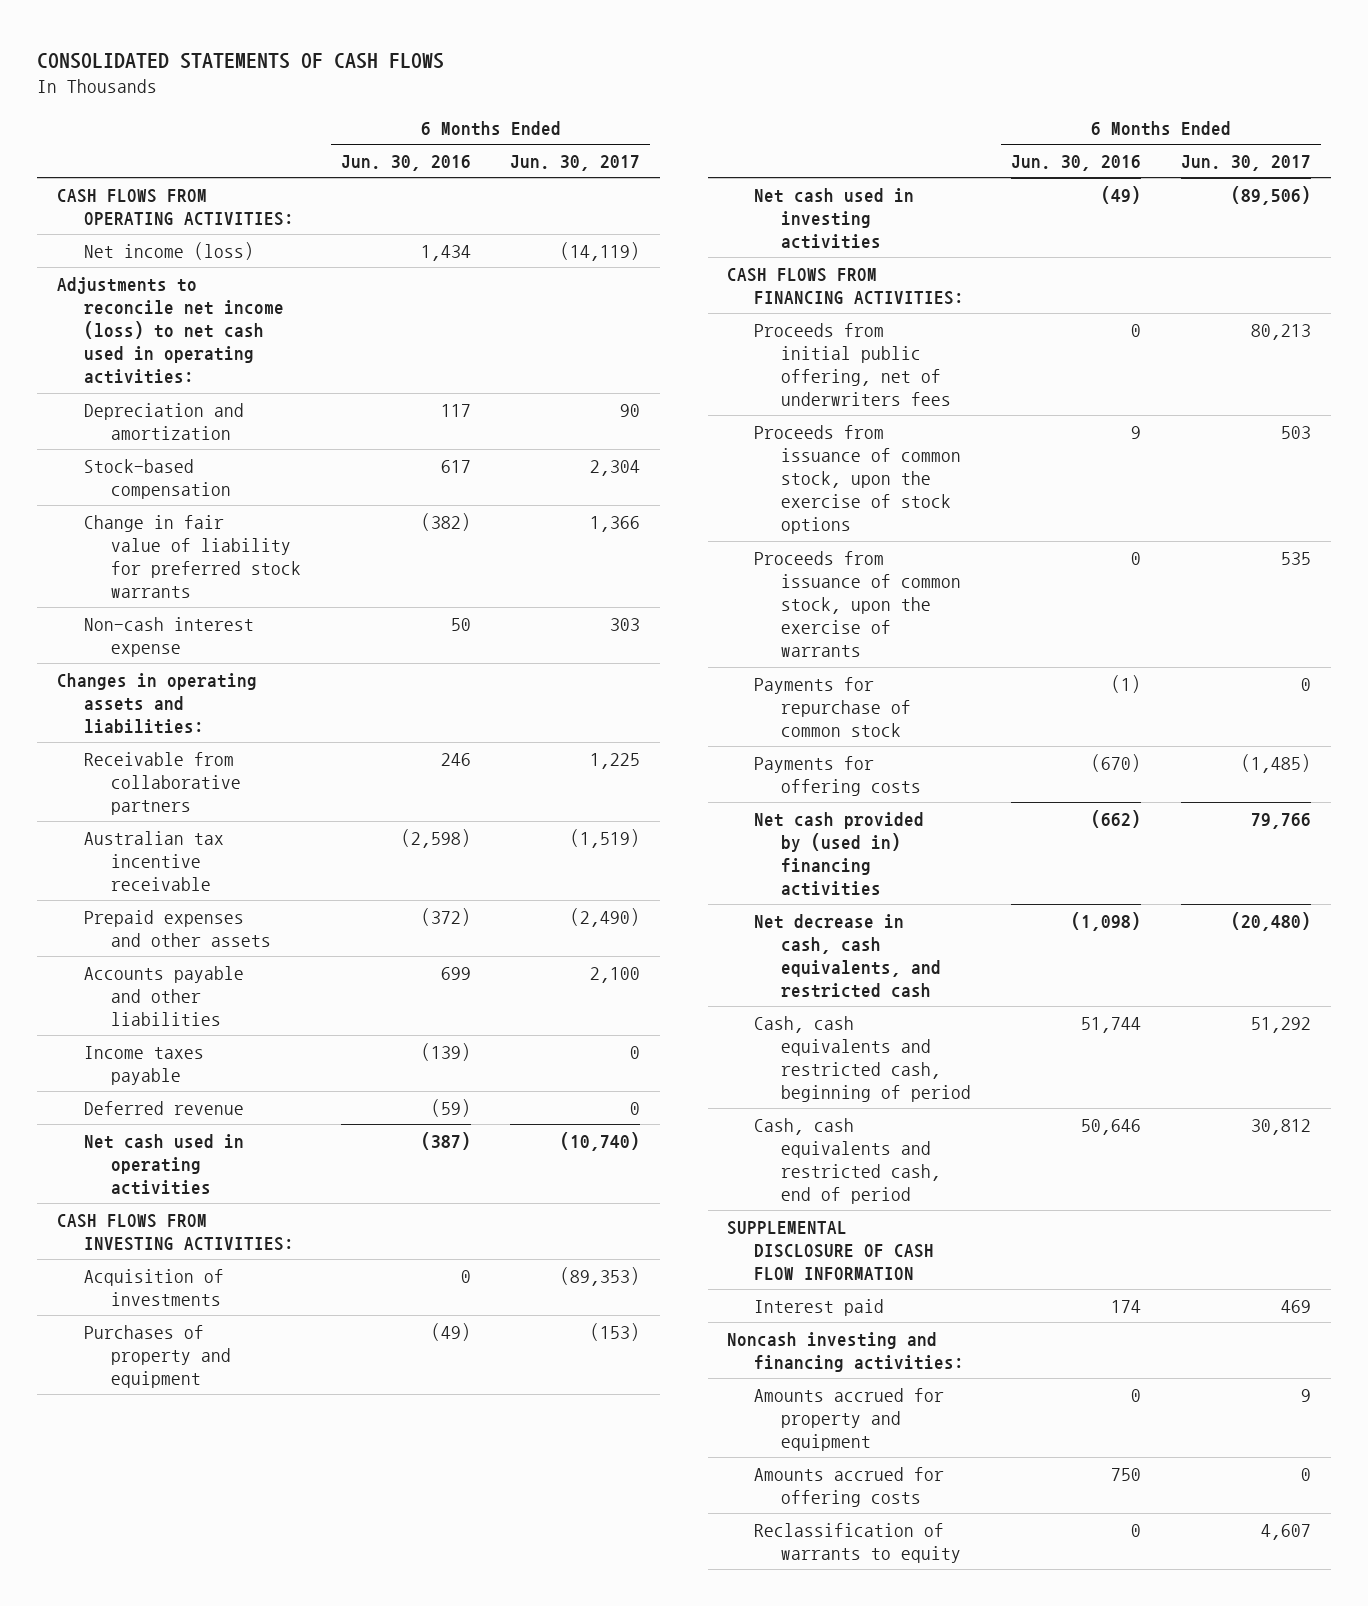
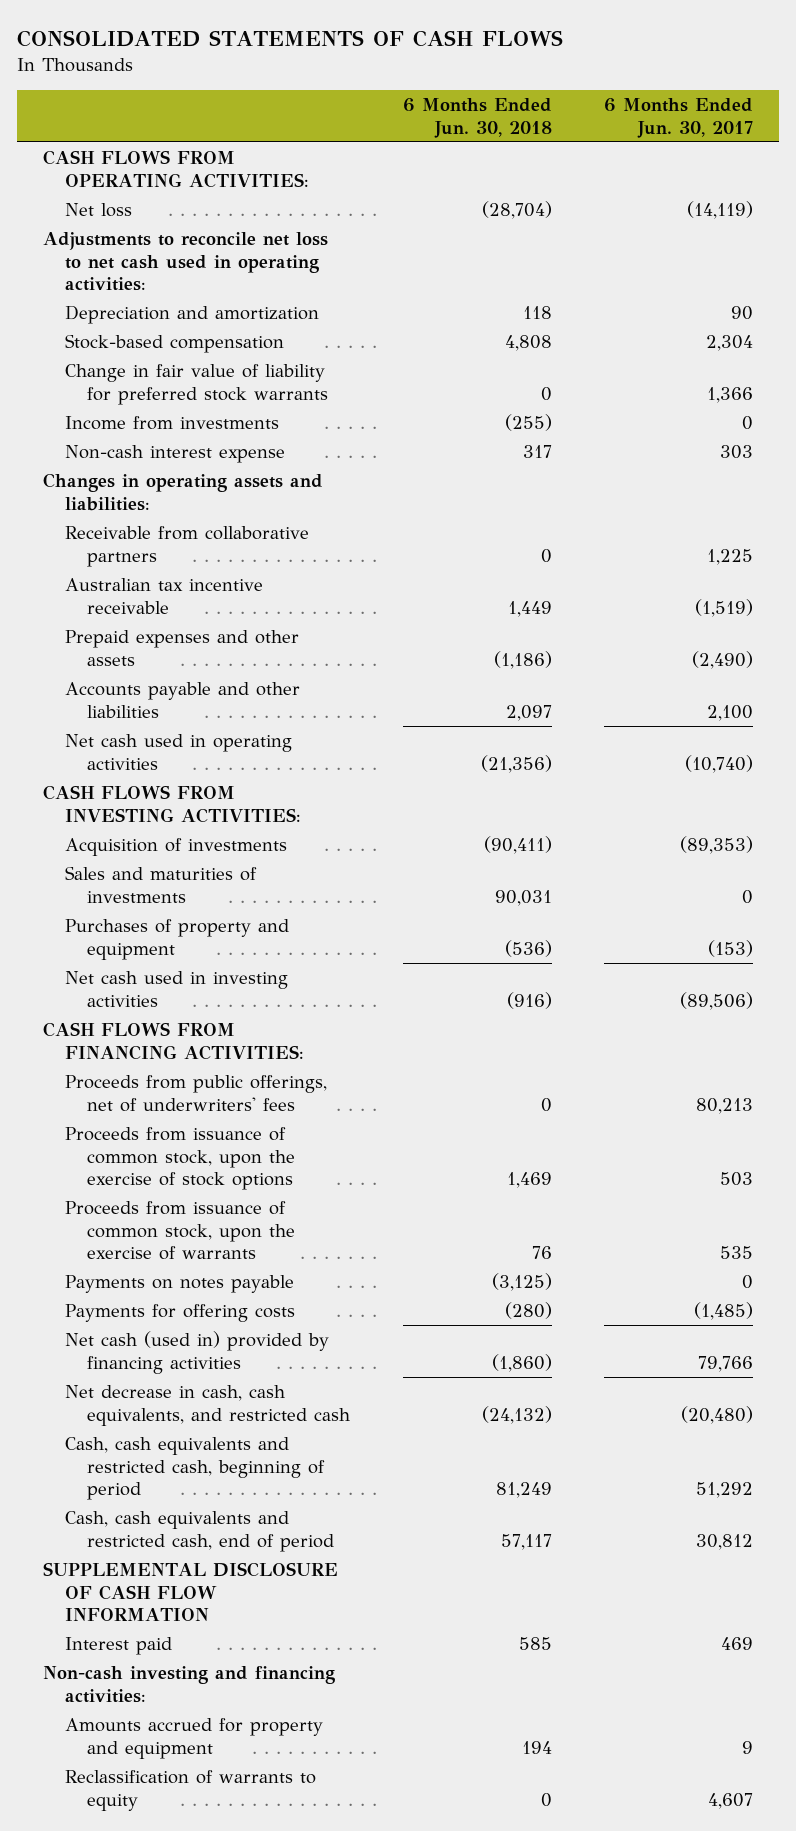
- | 6 Months Ended Jun. 30, 2016 | 6 Months Ended Jun. 30, 2017
+ | 6 Months Ended Jun. 30, 2018 | 6 Months Ended Jun. 30, 2017
- Net income (loss) | 1,434 | (14,119)
- Adjustments to reconcile net income (loss) to net cash used in operating activities:
+ Net loss | (28,704) | (14,119)
+ Adjustments to reconcile net loss to net cash used in operating activities:
+ Income from investments | (255) | 0
- Income taxes payable | (139) | 0
- Deferred revenue | (59) | 0
+ Sales and maturities of investments | 90,031 | 0
- Proceeds from initial public offering, net of underwriters fees | 0 | 80,213
+ Proceeds from public offerings, net of underwriters' fees | 0 | 80,213
- Payments for repurchase of common stock | (1) | 0
+ Payments on notes payable | (3,125) | 0
- Net cash provided by (used in) financing activities | (662) | 79,766
+ Net cash (used in) provided by financing activities | (1,860) | 79,766
- Noncash investing and financing activities:
+ Non-cash investing and financing activities:
- Amounts accrued for offering costs | 750 | 0

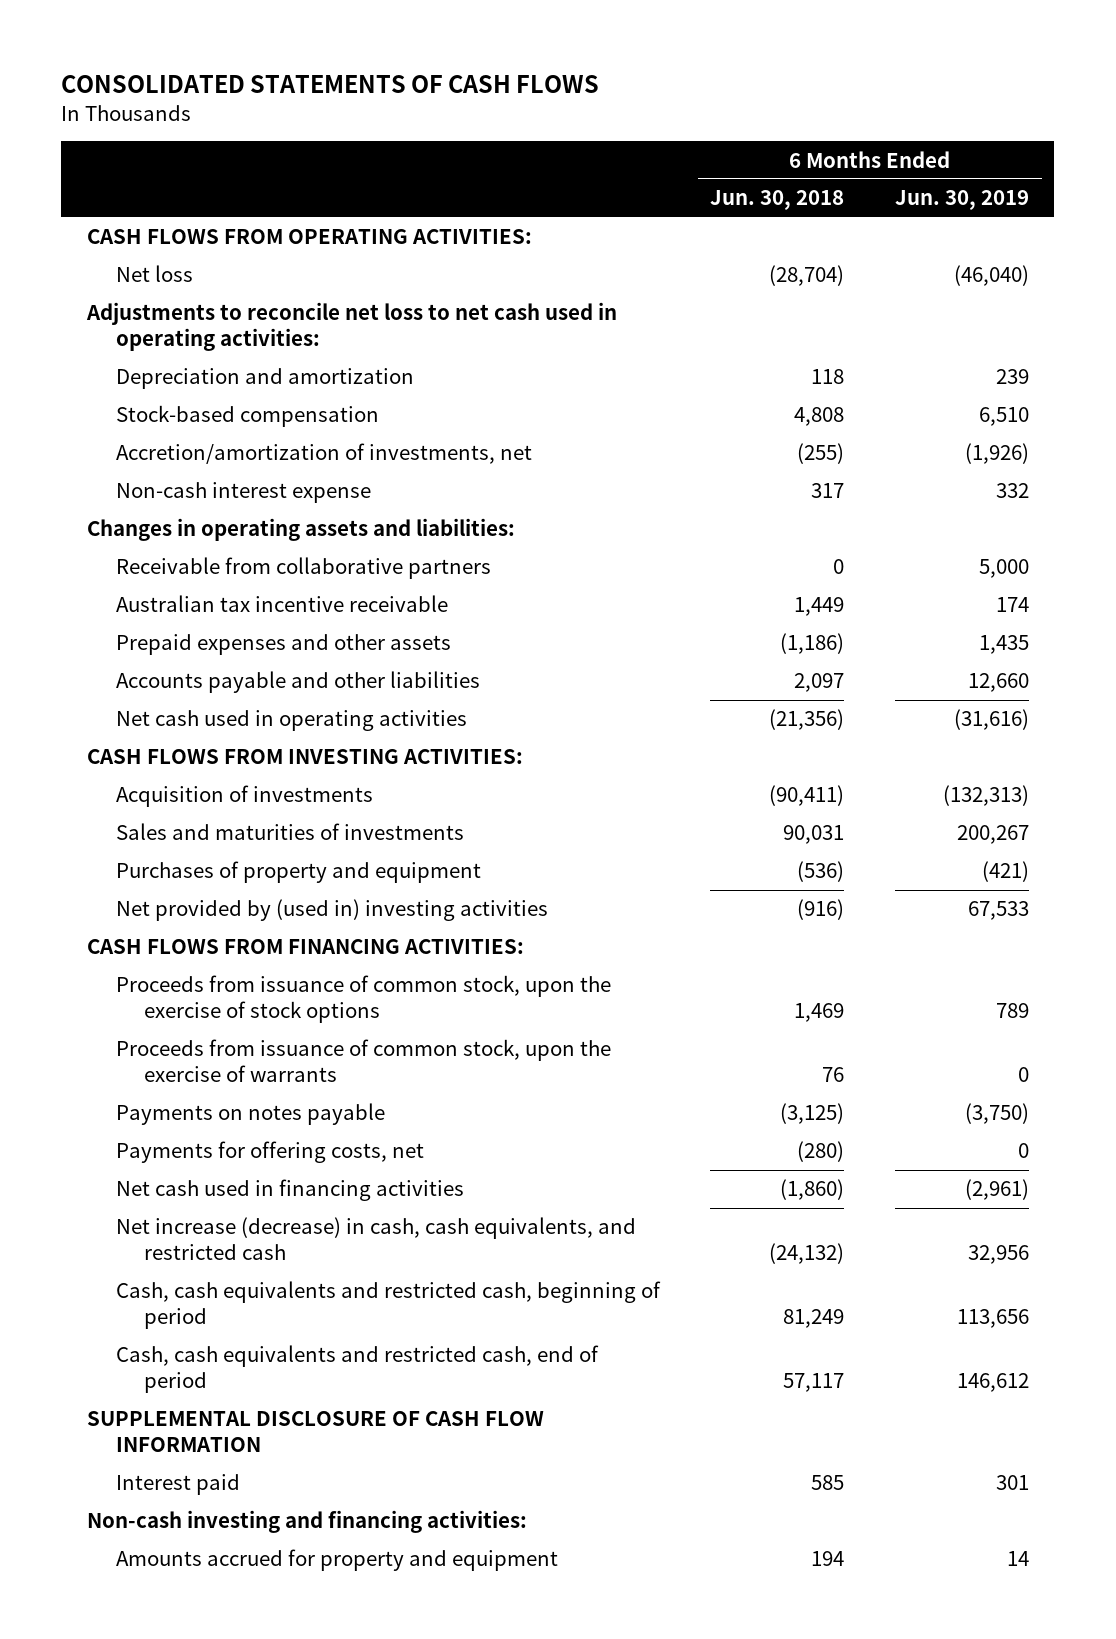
- | 6 Months Ended Jun. 30, 2018 | 6 Months Ended Jun. 30, 2017
+ | 6 Months Ended Jun. 30, 2018 | 6 Months Ended Jun. 30, 2019
- Change in fair value of liability for preferred stock warrants | 0 | 1,366
- Income from investments | (255) | 0
+ Accretion/amortization of investments, net | (255) | (1,926)
- Net cash used in investing activities | (916) | (89,506)
+ Net provided by (used in) investing activities | (916) | 67,533
- Proceeds from public offerings, net of underwriters' fees | 0 | 80,213
- Payments for offering costs | (280) | (1,485)
- Net cash (used in) provided by financing activities | (1,860) | 79,766
- Net decrease in cash, cash equivalents, and restricted cash | (24,132) | (20,480)
+ Payments for offering costs, net | (280) | 0
+ Net cash used in financing activities | (1,860) | (2,961)
+ Net increase (decrease) in cash, cash equivalents, and restricted cash | (24,132) | 32,956
- Reclassification of warrants to equity | 0 | 4,607

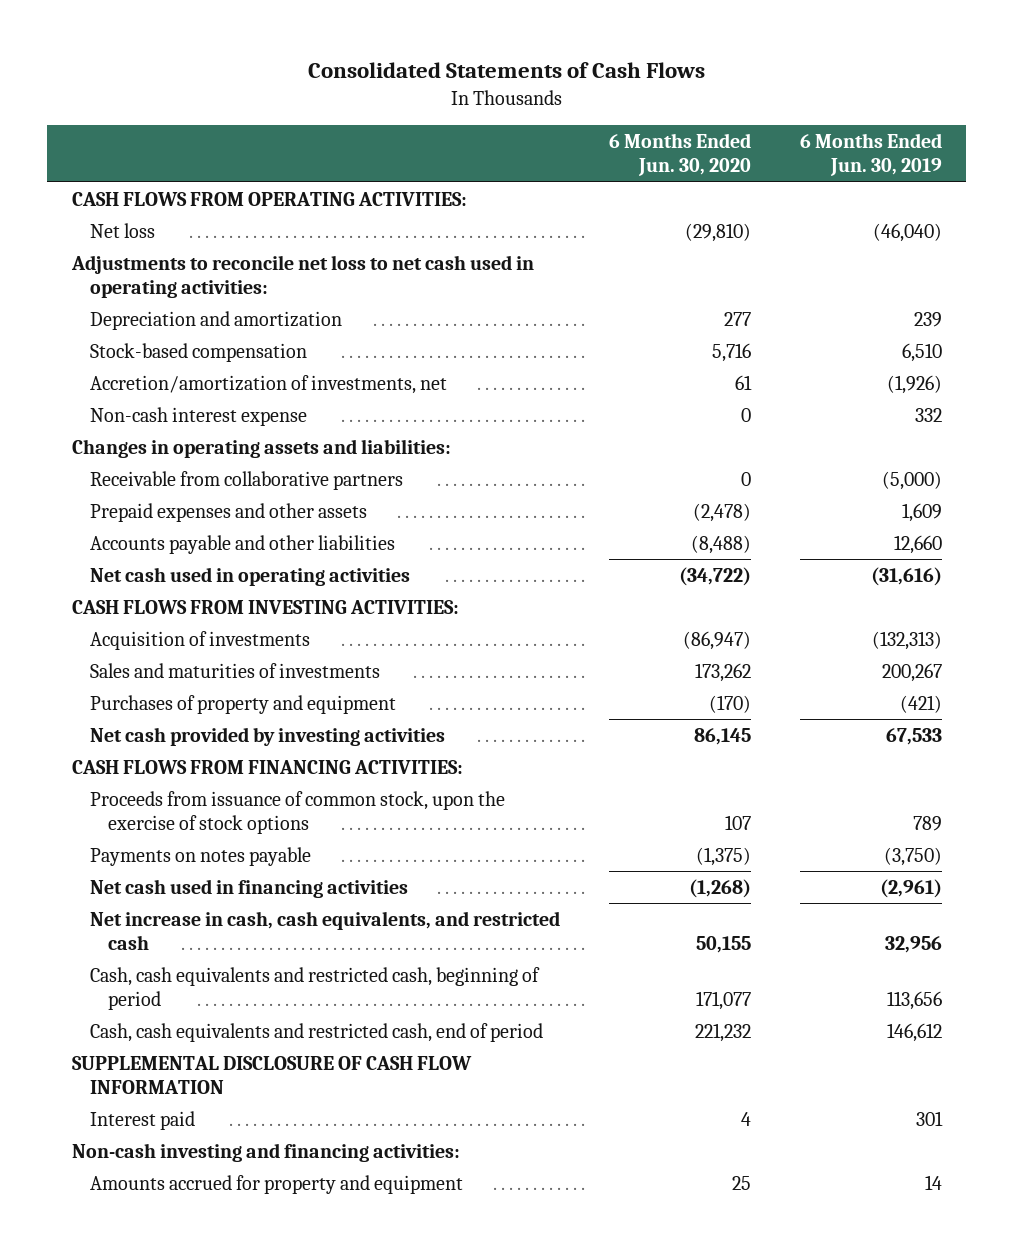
- CONSOLIDATED STATEMENTS OF CASH FLOWS
+ Consolidated Statements of Cash Flows
- | 6 Months Ended Jun. 30, 2018 | 6 Months Ended Jun. 30, 2019
+ | 6 Months Ended Jun. 30, 2020 | 6 Months Ended Jun. 30, 2019
- Receivable from collaborative partners | 0 | 5,000
- Australian tax incentive receivable | 1,449 | 174
- Prepaid expenses and other assets | (1,186) | 1,435
+ Receivable from collaborative partners | 0 | (5,000)
+ Prepaid expenses and other assets | (2,478) | 1,609
- Net provided by (used in) investing activities | (916) | 67,533
+ Net cash provided by investing activities | 86,145 | 67,533
- Proceeds from issuance of common stock, upon the exercise of warrants | 76 | 0
- Payments for offering costs, net | (280) | 0
- Net increase (decrease) in cash, cash equivalents, and restricted cash | (24,132) | 32,956
+ Net increase in cash, cash equivalents, and restricted cash | 50,155 | 32,956

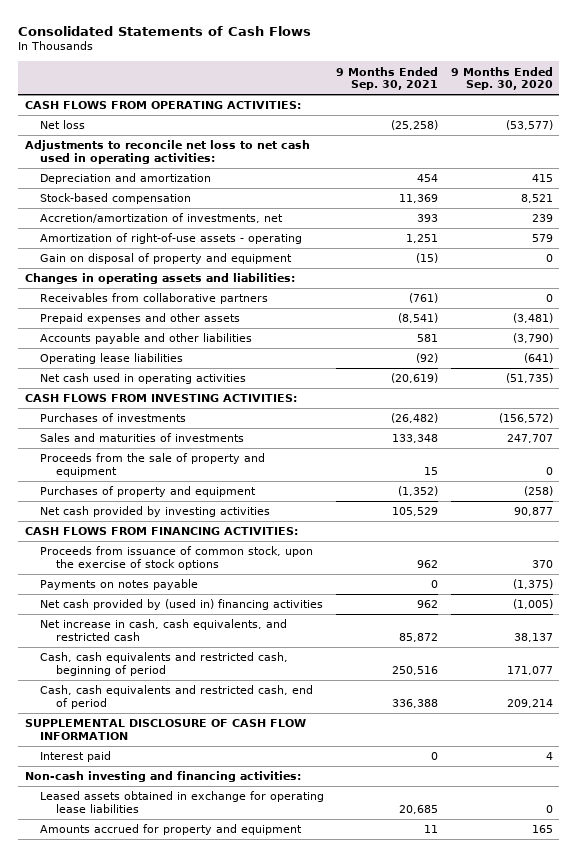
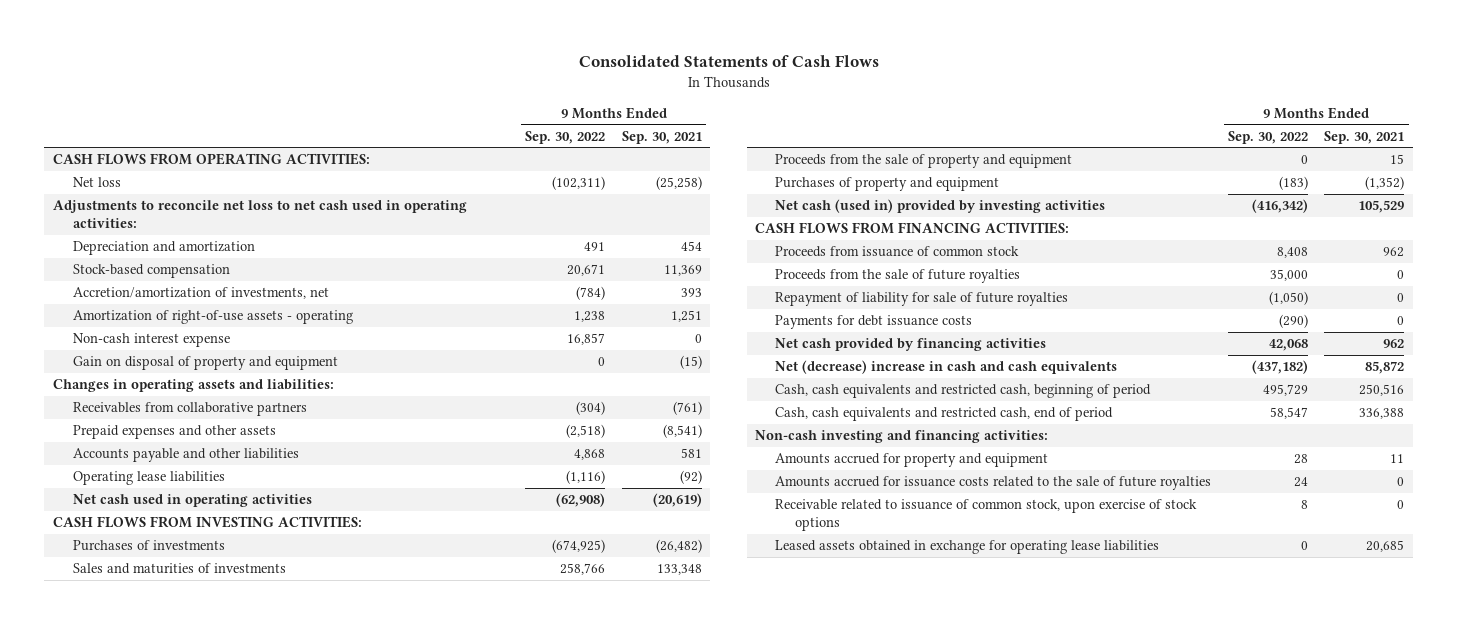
- | 9 Months Ended Sep. 30, 2021 | 9 Months Ended Sep. 30, 2020
+ | 9 Months Ended Sep. 30, 2022 | 9 Months Ended Sep. 30, 2021
+ Non-cash interest expense | 16,857 | 0
- Net cash provided by investing activities | 105,529 | 90,877
+ Net cash (used in) provided by investing activities | (416,342) | 105,529
- Proceeds from issuance of common stock, upon the exercise of stock options | 962 | 370
- Payments on notes payable | 0 | (1,375)
- Net cash provided by (used in) financing activities | 962 | (1,005)
- Net increase in cash, cash equivalents, and restricted cash | 85,872 | 38,137
+ Proceeds from issuance of common stock | 8,408 | 962
+ Proceeds from the sale of future royalties | 35,000 | 0
+ Repayment of liability for sale of future royalties | (1,050) | 0
+ Payments for debt issuance costs | (290) | 0
+ Net cash provided by financing activities | 42,068 | 962
+ Net (decrease) increase in cash and cash equivalents | (437,182) | 85,872
- SUPPLEMENTAL DISCLOSURE OF CASH FLOW INFORMATION
- Interest paid | 0 | 4
+ Amounts accrued for issuance costs related to the sale of future royalties | 24 | 0
+ Receivable related to issuance of common stock, upon exercise of stock options | 8 | 0
moved down: Leased assets obtained in exchange for operating lease liabilities | 0 | 20,685

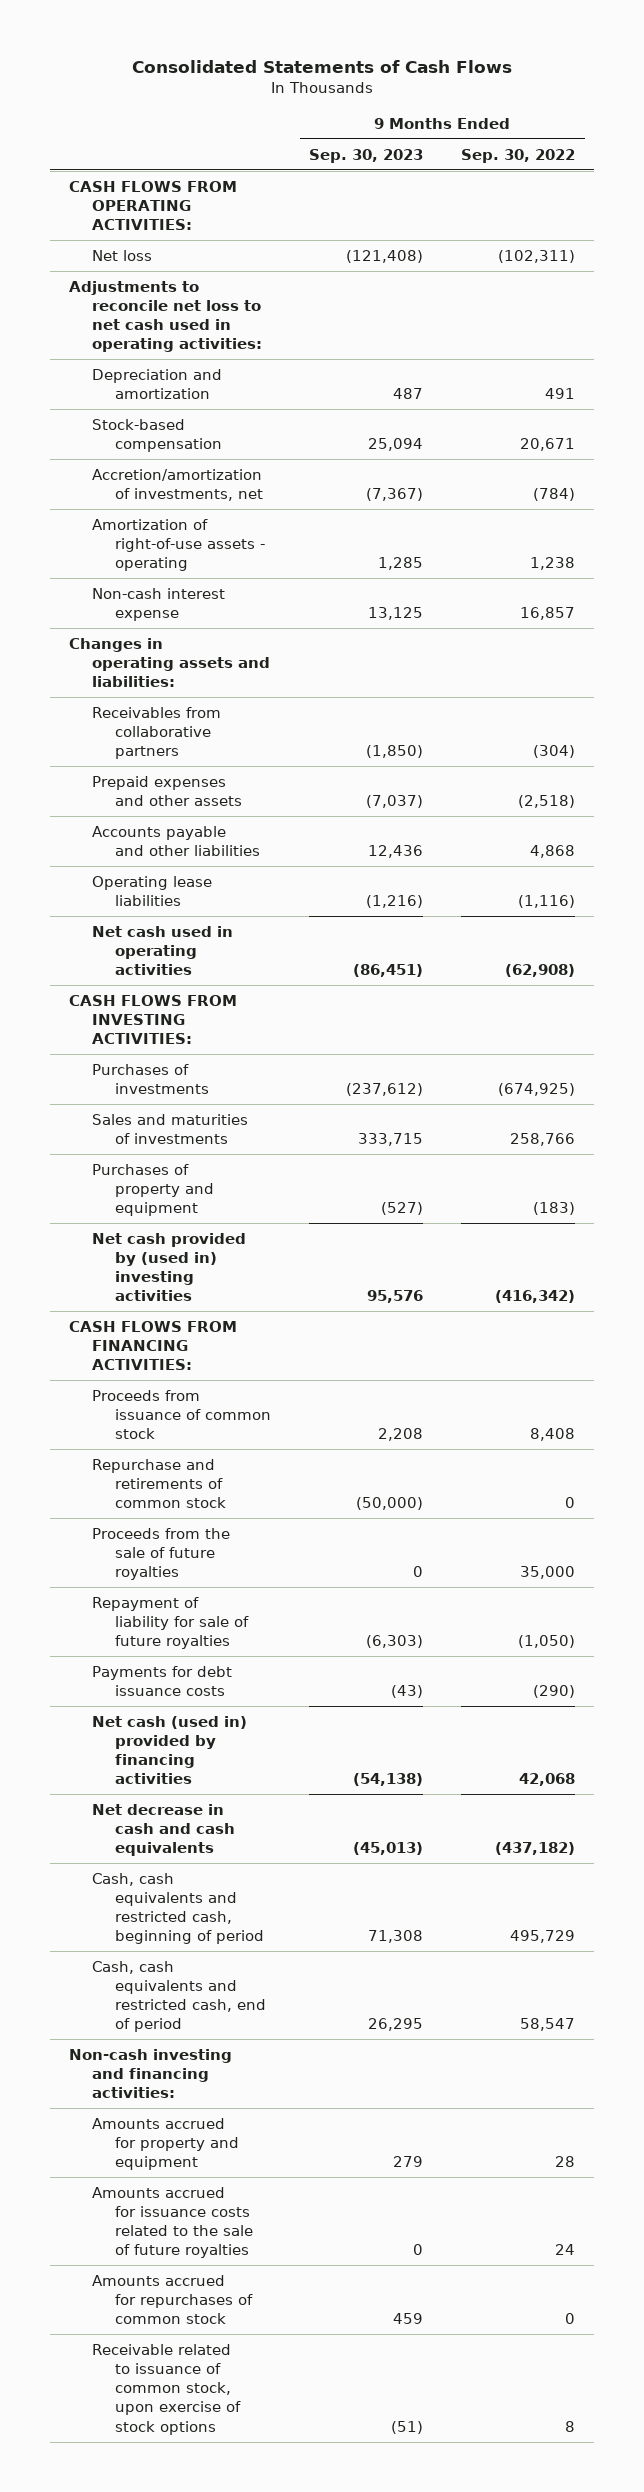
- | 9 Months Ended Sep. 30, 2022 | 9 Months Ended Sep. 30, 2021
+ | 9 Months Ended Sep. 30, 2023 | 9 Months Ended Sep. 30, 2022
- Gain on disposal of property and equipment | 0 | (15)
- Proceeds from the sale of property and equipment | 0 | 15
- Net cash (used in) provided by investing activities | (416,342) | 105,529
+ Net cash provided by (used in) investing activities | 95,576 | (416,342)
+ Repurchase and retirements of common stock | (50,000) | 0
- Net cash provided by financing activities | 42,068 | 962
- Net (decrease) increase in cash and cash equivalents | (437,182) | 85,872
+ Net cash (used in) provided by financing activities | (54,138) | 42,068
+ Net decrease in cash and cash equivalents | (45,013) | (437,182)
+ Amounts accrued for repurchases of common stock | 459 | 0
- Leased assets obtained in exchange for operating lease liabilities | 0 | 20,685

